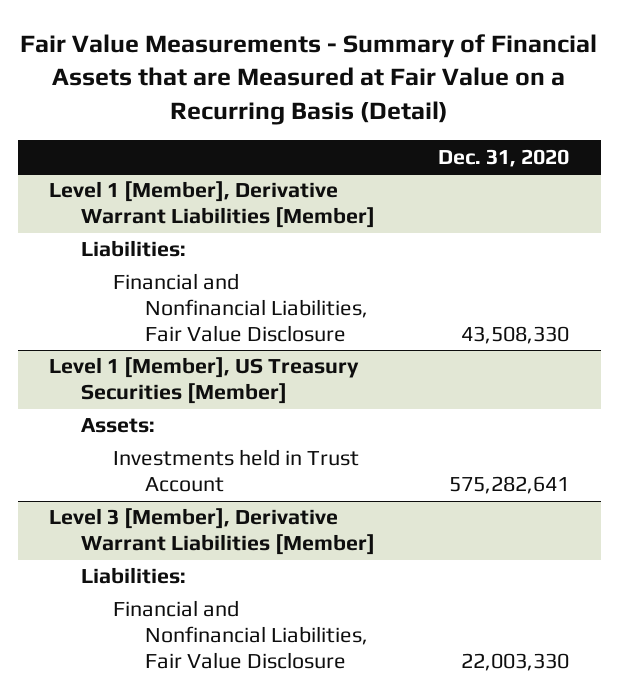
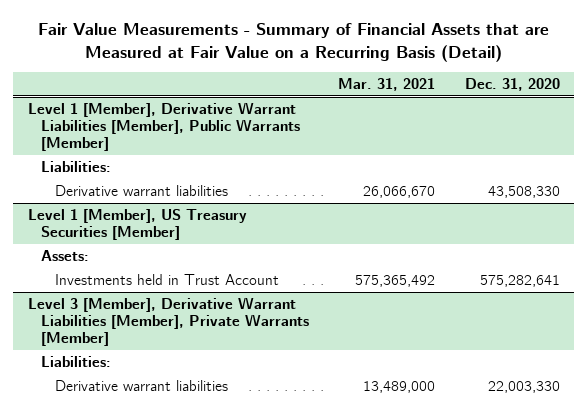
- | Dec. 31, 2020
+ | Mar. 31, 2021 | Dec. 31, 2020
- Level 1 [Member], Derivative Warrant Liabilities [Member]
+ Level 1 [Member], Derivative Warrant Liabilities [Member], Public Warrants [Member]
- Financial and Nonfinancial Liabilities, Fair Value Disclosure | 43,508,330
+ Derivative warrant liabilities | 26,066,670 | 43,508,330
- Level 3 [Member], Derivative Warrant Liabilities [Member]
+ Level 3 [Member], Derivative Warrant Liabilities [Member], Private Warrants [Member]
- Financial and Nonfinancial Liabilities, Fair Value Disclosure | 22,003,330
+ Derivative warrant liabilities | 13,489,000 | 22,003,330

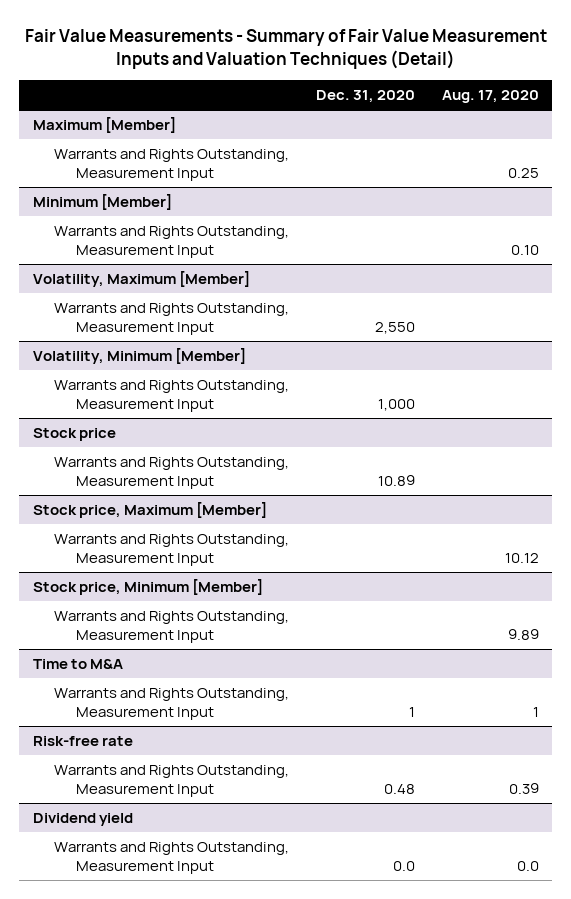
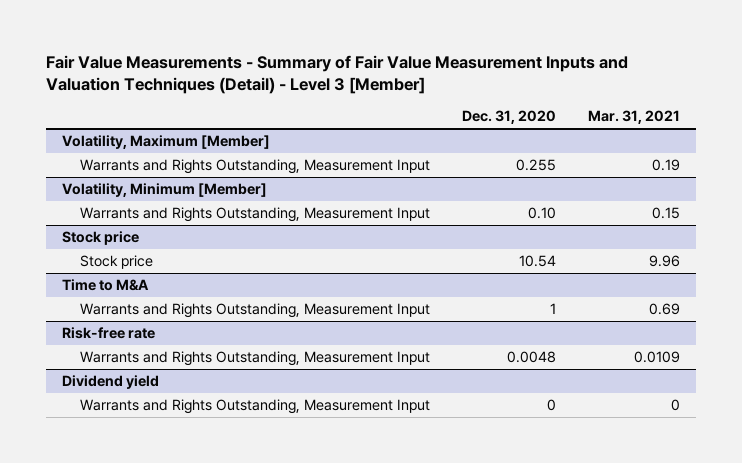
- Fair Value Measurements - Summary of Fair Value Measurement Inputs and Valuation Techniques (Detail)
+ Fair Value Measurements - Summary of Fair Value Measurement Inputs and Valuation Techniques (Detail) - Level 3 [Member]
- | Dec. 31, 2020 | Aug. 17, 2020
+ | Dec. 31, 2020 | Mar. 31, 2021
- Maximum [Member]
- Warrants and Rights Outstanding, Measurement Input | | 0.25
- Minimum [Member]
- Warrants and Rights Outstanding, Measurement Input | | 0.10
@ Volatility, Maximum [Member]
- Warrants and Rights Outstanding, Measurement Input | 2,550 |
+ Warrants and Rights Outstanding, Measurement Input | 0.255 | 0.19
@ Volatility, Minimum [Member]
- Warrants and Rights Outstanding, Measurement Input | 1,000 |
+ Warrants and Rights Outstanding, Measurement Input | 0.10 | 0.15
@ Stock price
- Warrants and Rights Outstanding, Measurement Input | 10.89 |
- Stock price, Maximum [Member]
- Warrants and Rights Outstanding, Measurement Input | | 10.12
- Stock price, Minimum [Member]
- Warrants and Rights Outstanding, Measurement Input | | 9.89
@ Stock price
+ Stock price | 10.54 | 9.96
@ Risk-free rate
- Warrants and Rights Outstanding, Measurement Input | 0.48 | 0.39
+ Warrants and Rights Outstanding, Measurement Input | 0.0048 | 0.0109
@ Dividend yield
- Warrants and Rights Outstanding, Measurement Input | 0.0 | 0.0
+ Warrants and Rights Outstanding, Measurement Input | 0 | 0

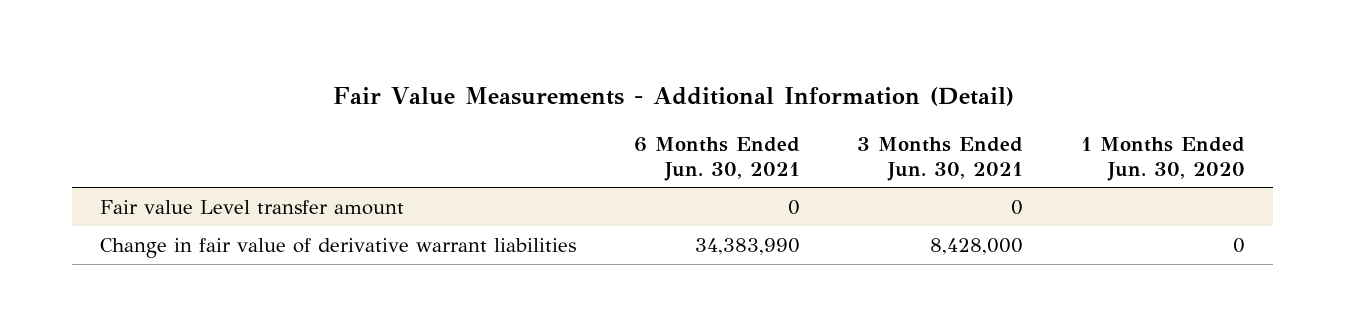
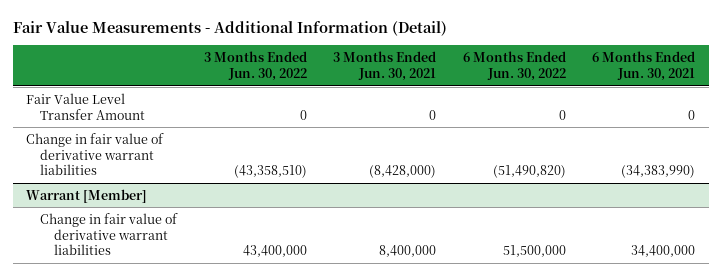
- | 6 Months Ended Jun. 30, 2021 | 3 Months Ended Jun. 30, 2021 | 1 Months Ended Jun. 30, 2020
+ | 3 Months Ended Jun. 30, 2022 | 3 Months Ended Jun. 30, 2021 | 6 Months Ended Jun. 30, 2022 | 6 Months Ended Jun. 30, 2021
- Fair value Level transfer amount | 0 | 0 |
- Change in fair value of derivative warrant liabilities | 34,383,990 | 8,428,000 | 0
+ Fair Value Level Transfer Amount | 0 | 0 | 0 | 0
+ Change in fair value of derivative warrant liabilities | (43,358,510) | (8,428,000) | (51,490,820) | (34,383,990)
+ Warrant [Member]
+ Change in fair value of derivative warrant liabilities | 43,400,000 | 8,400,000 | 51,500,000 | 34,400,000

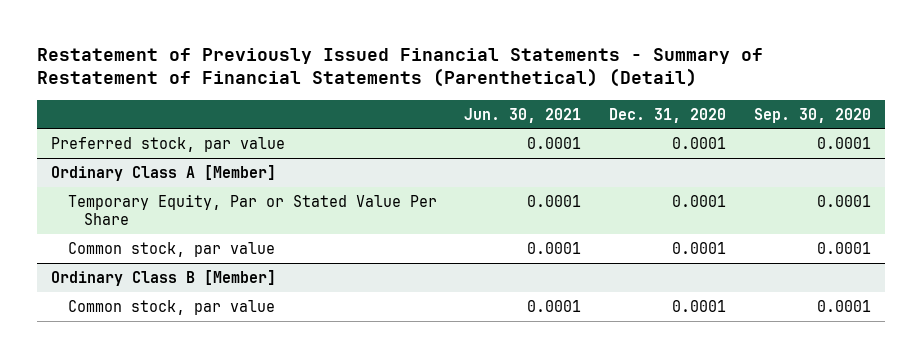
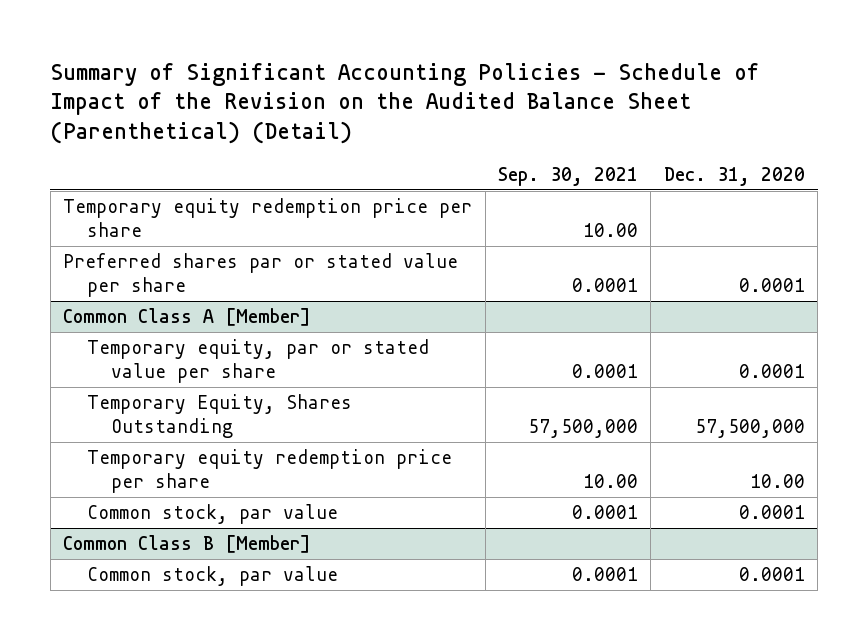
- Restatement of Previously Issued Financial Statements - Summary of Restatement of Financial Statements (Parenthetical) (Detail)
+ Summary of Significant Accounting Policies - Schedule of Impact of the Revision on the Audited Balance Sheet (Parenthetical) (Detail)
- | Jun. 30, 2021 | Dec. 31, 2020 | Sep. 30, 2020
+ | Sep. 30, 2021 | Dec. 31, 2020
- Preferred stock, par value | 0.0001 | 0.0001 | 0.0001
- Ordinary Class A [Member]
- Temporary Equity, Par or Stated Value Per Share | 0.0001 | 0.0001 | 0.0001
+ Temporary equity redemption price per share | 10.00 |
+ Preferred shares par or stated value per share | 0.0001 | 0.0001
+ Common Class A [Member]
+ Temporary equity, par or stated value per share | 0.0001 | 0.0001
+ Temporary Equity, Shares Outstanding | 57,500,000 | 57,500,000
+ Temporary equity redemption price per share | 10.00 | 10.00
- Ordinary Class B [Member]
+ Common Class B [Member]

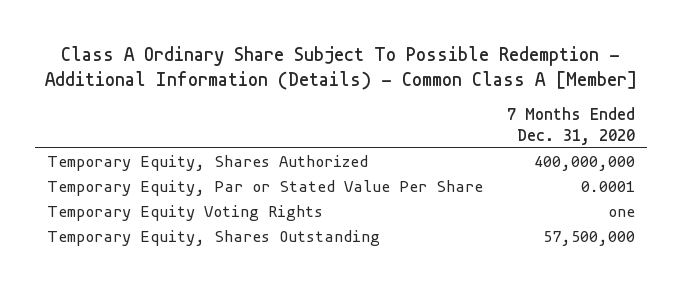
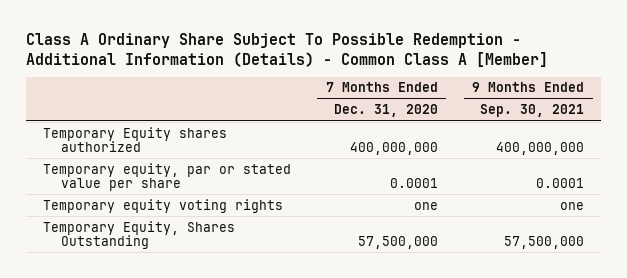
- | 7 Months Ended Dec. 31, 2020
+ | 7 Months Ended Dec. 31, 2020 | 9 Months Ended Sep. 30, 2021
- Temporary Equity, Shares Authorized | 400,000,000
- Temporary Equity, Par or Stated Value Per Share | 0.0001
- Temporary Equity Voting Rights | one
+ Temporary Equity shares authorized | 400,000,000 | 400,000,000
+ Temporary equity, par or stated value per share | 0.0001 | 0.0001
+ Temporary equity voting rights | one | one

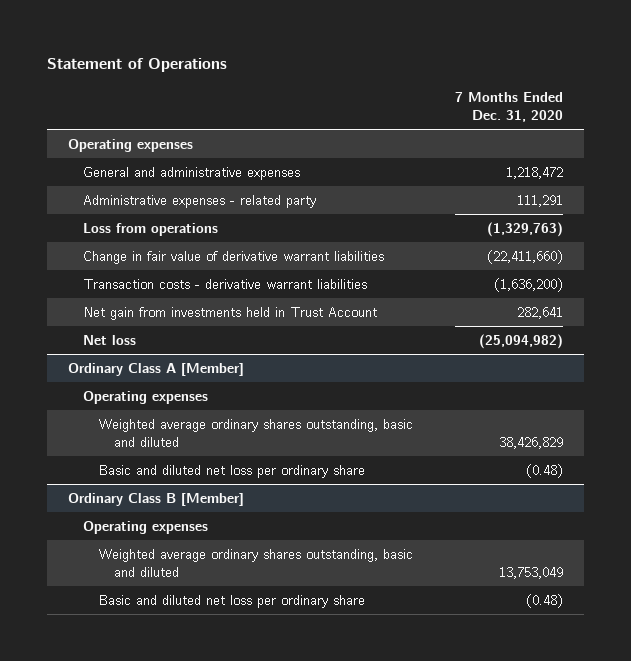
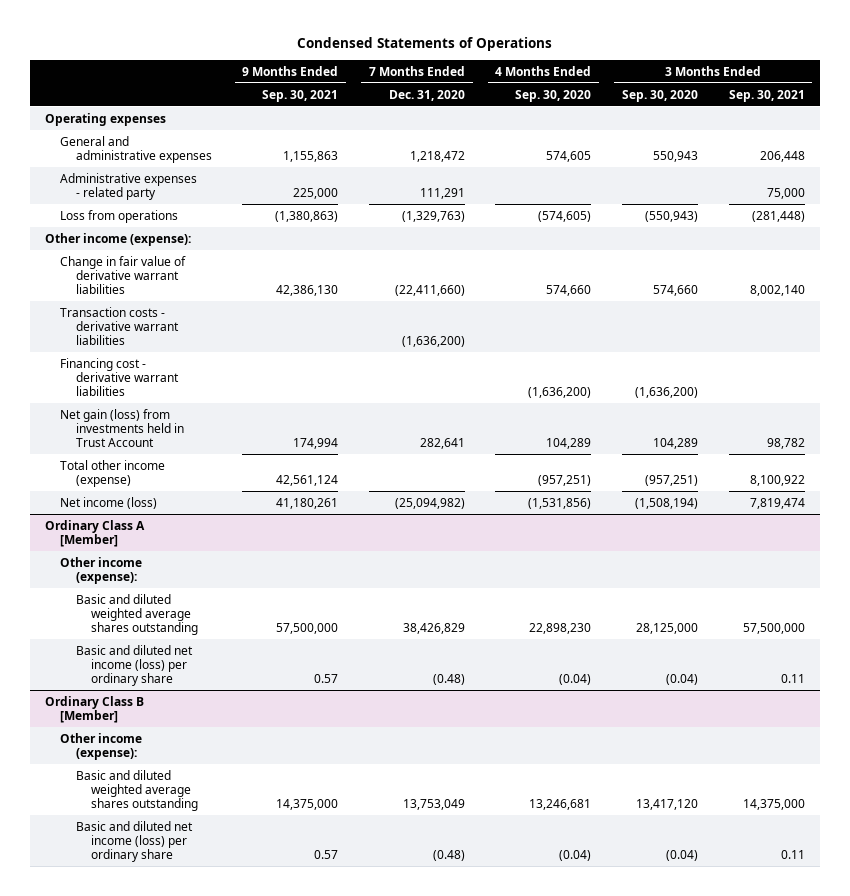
- Statement of Operations
+ Condensed Statements of Operations
- | 7 Months Ended Dec. 31, 2020
+ | 9 Months Ended Sep. 30, 2021 | 7 Months Ended Dec. 31, 2020 | 4 Months Ended Sep. 30, 2020 | 3 Months Ended Sep. 30, 2020 | 3 Months Ended Sep. 30, 2021
+ Other income (expense):
- Net gain from investments held in Trust Account | 282,641
- Net loss | (25,094,982)
+ Financing cost - derivative warrant liabilities | | | (1,636,200) | (1,636,200) |
+ Net gain (loss) from investments held in Trust Account | 174,994 | 282,641 | 104,289 | 104,289 | 98,782
+ Total other income (expense) | 42,561,124 | | (957,251) | (957,251) | 8,100,922
+ Net income (loss) | 41,180,261 | (25,094,982) | (1,531,856) | (1,508,194) | 7,819,474
@ Ordinary Class A [Member]
- Operating expenses
- Weighted average ordinary shares outstanding, basic and diluted | 38,426,829
- Basic and diluted net loss per ordinary share | (0.48)
+ Other income (expense):
+ Basic and diluted weighted average shares outstanding | 57,500,000 | 38,426,829 | 22,898,230 | 28,125,000 | 57,500,000
+ Basic and diluted net income (loss) per ordinary share | 0.57 | (0.48) | (0.04) | (0.04) | 0.11
@ Ordinary Class B [Member]
- Operating expenses
- Weighted average ordinary shares outstanding, basic and diluted | 13,753,049
- Basic and diluted net loss per ordinary share | (0.48)
+ Other income (expense):
+ Basic and diluted weighted average shares outstanding | 14,375,000 | 13,753,049 | 13,246,681 | 13,417,120 | 14,375,000
+ Basic and diluted net income (loss) per ordinary share | 0.57 | (0.48) | (0.04) | (0.04) | 0.11

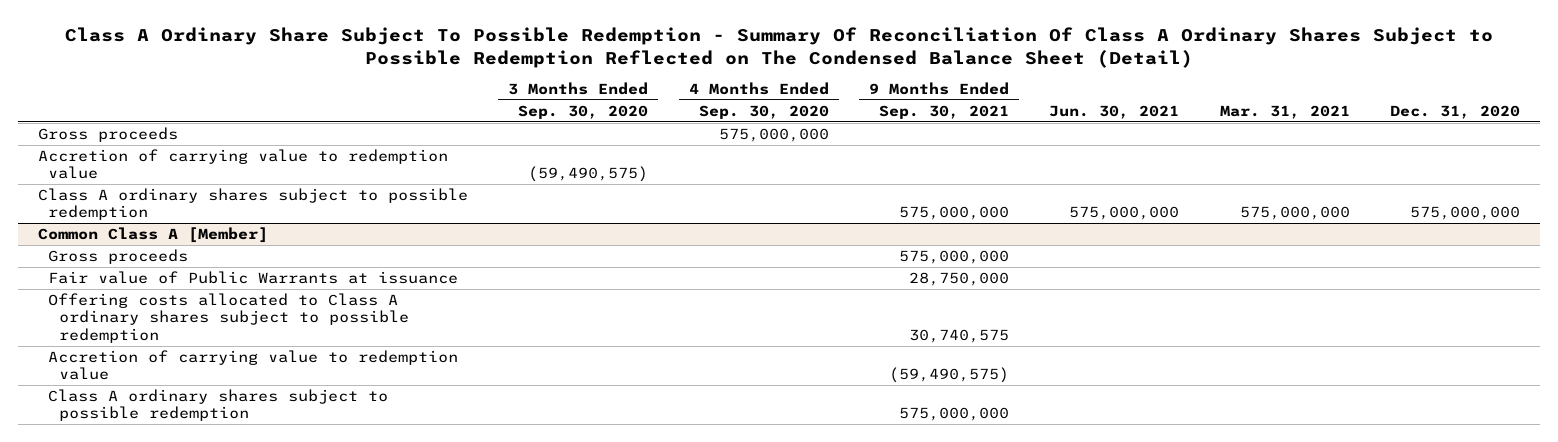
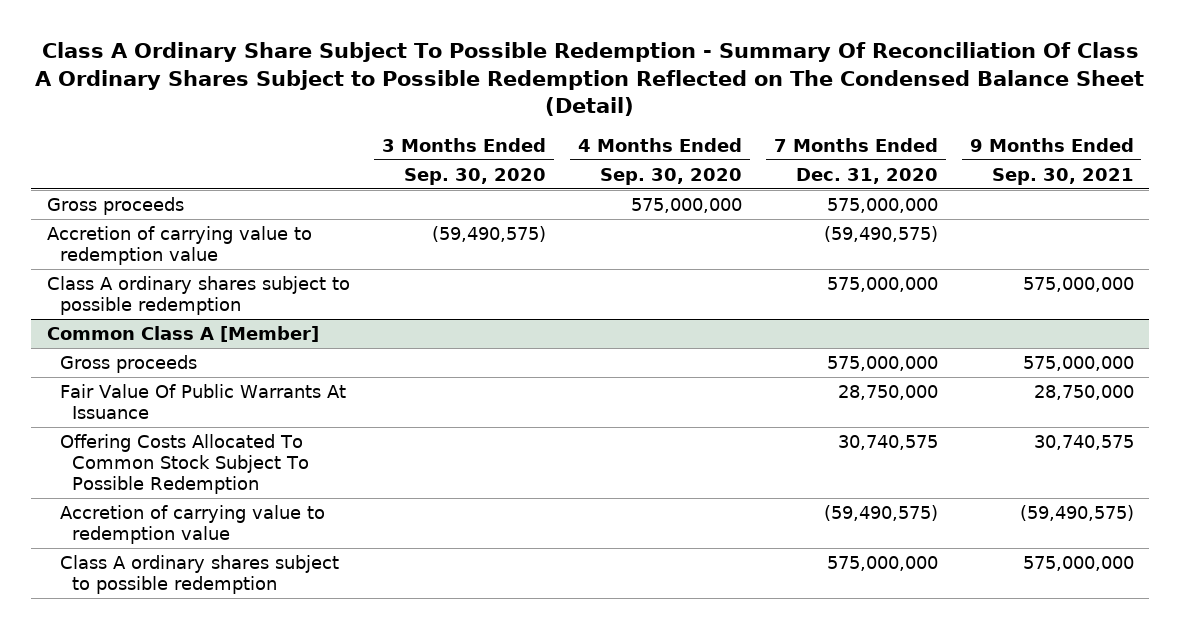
- | 3 Months Ended Sep. 30, 2020 | 4 Months Ended Sep. 30, 2020 | 9 Months Ended Sep. 30, 2021 | Jun. 30, 2021 | Mar. 31, 2021 | Dec. 31, 2020
+ | 3 Months Ended Sep. 30, 2020 | 4 Months Ended Sep. 30, 2020 | 7 Months Ended Dec. 31, 2020 | 9 Months Ended Sep. 30, 2021
@ Common Class A [Member]
- Fair value of Public Warrants at issuance | | | 28,750,000 | | |
- Offering costs allocated to Class A ordinary shares subject to possible redemption | | | 30,740,575 | | |
+ Fair Value Of Public Warrants At Issuance | | | 28,750,000 | 28,750,000
+ Offering Costs Allocated To Common Stock Subject To Possible Redemption | | | 30,740,575 | 30,740,575

